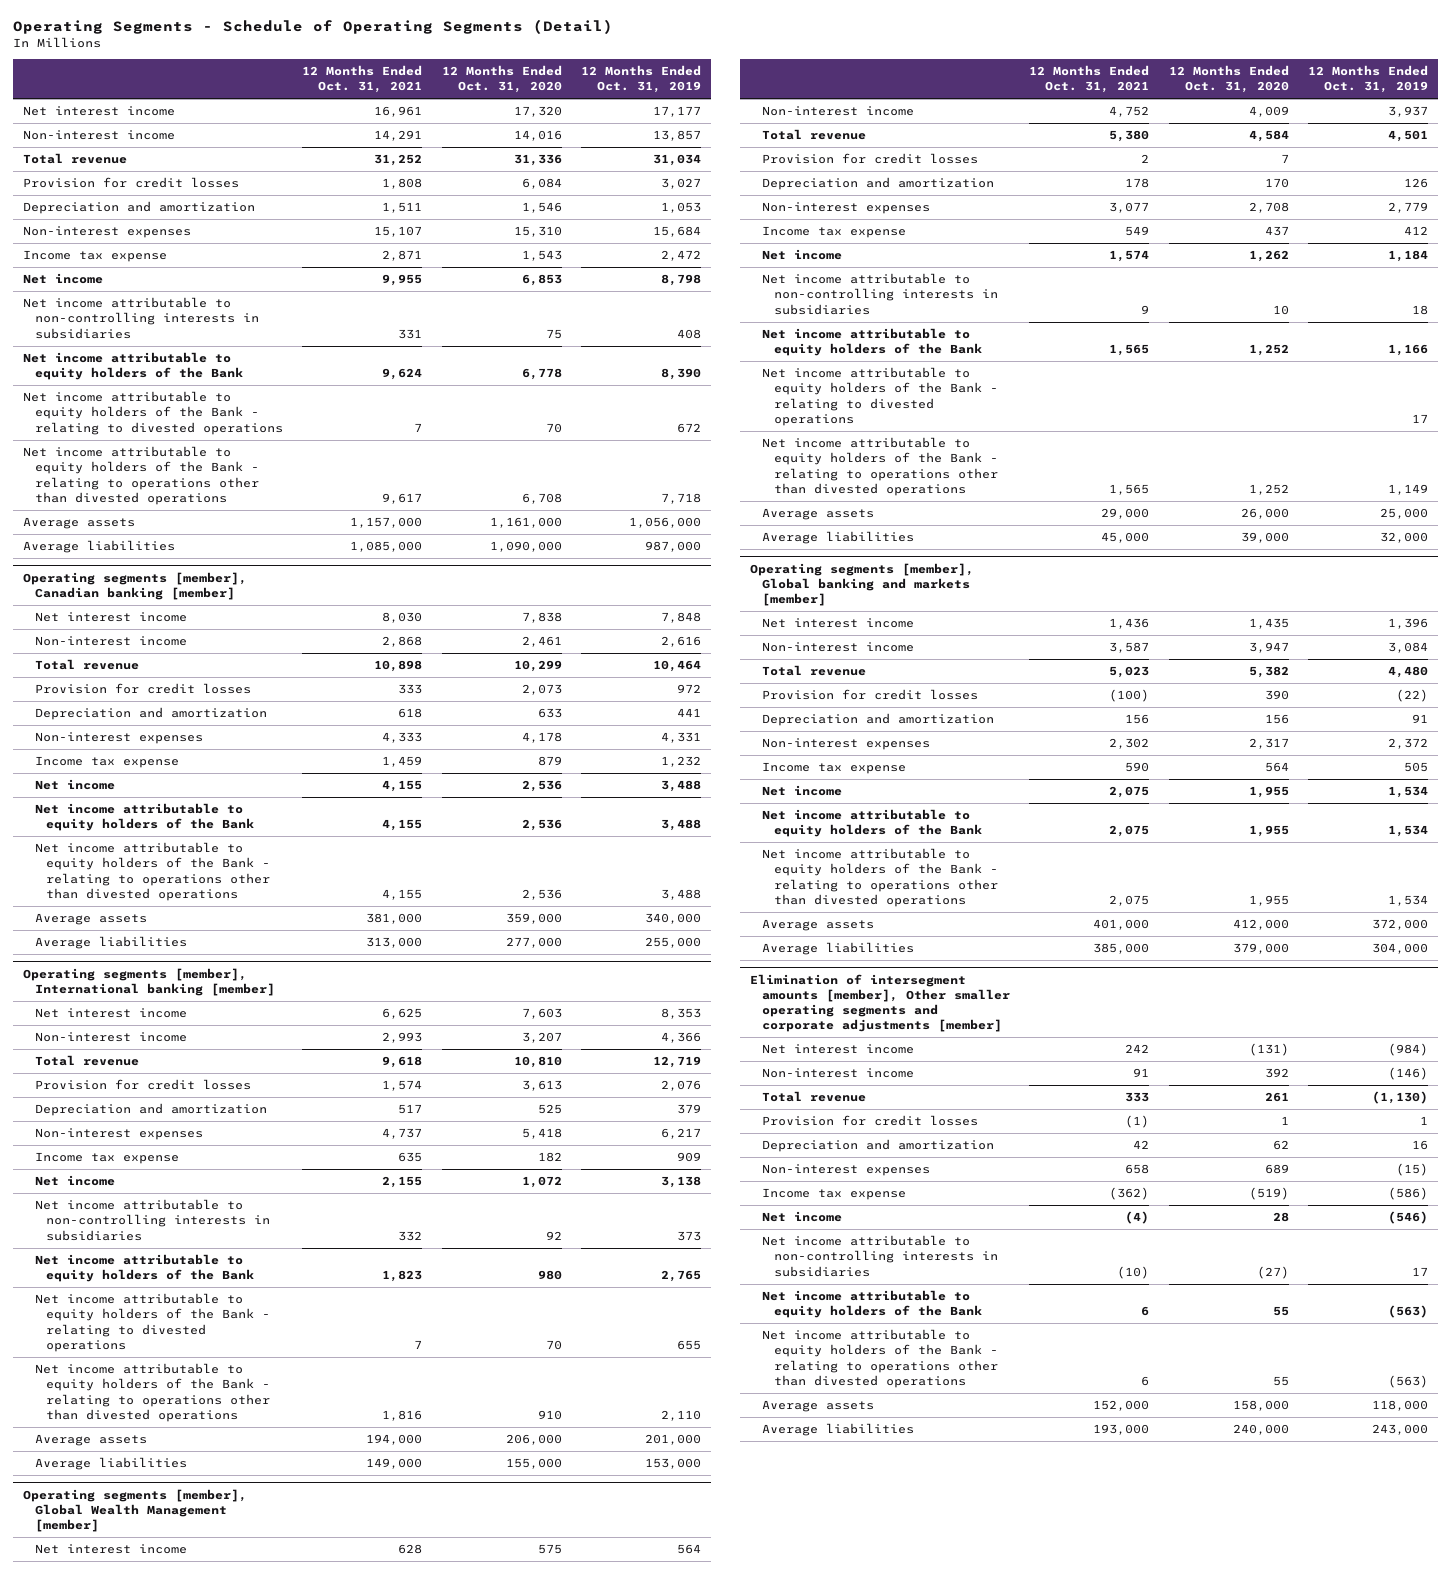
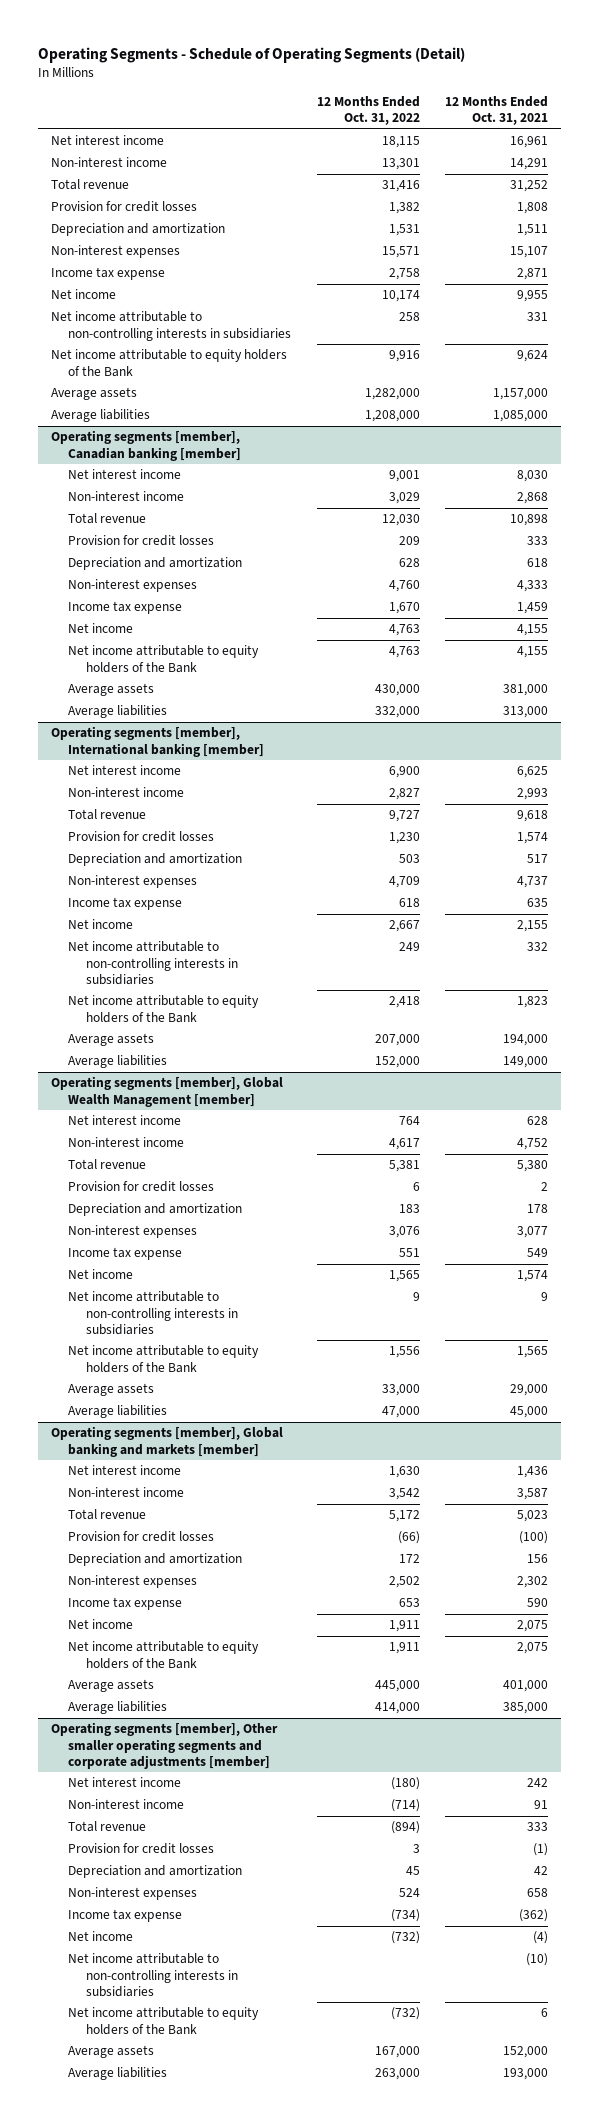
- | 12 Months Ended Oct. 31, 2021 | 12 Months Ended Oct. 31, 2020 | 12 Months Ended Oct. 31, 2019
+ | 12 Months Ended Oct. 31, 2022 | 12 Months Ended Oct. 31, 2021
- Net income attributable to equity holders of the Bank - relating to divested operations | 7 | 70 | 672
- Net income attributable to equity holders of the Bank - relating to operations other than divested operations | 9,617 | 6,708 | 7,718
@ Operating segments [member], Canadian banking [member]
- Net income attributable to equity holders of the Bank - relating to operations other than divested operations | 4,155 | 2,536 | 3,488
@ Operating segments [member], International banking [member]
- Net income attributable to equity holders of the Bank - relating to divested operations | 7 | 70 | 655
- Net income attributable to equity holders of the Bank - relating to operations other than divested operations | 1,816 | 910 | 2,110
@ Operating segments [member], Global Wealth Management [member]
- Net income attributable to equity holders of the Bank - relating to divested operations | | | 17
- Net income attributable to equity holders of the Bank - relating to operations other than divested operations | 1,565 | 1,252 | 1,149
@ Operating segments [member], Global banking and markets [member]
- Net income attributable to equity holders of the Bank - relating to operations other than divested operations | 2,075 | 1,955 | 1,534
- Elimination of intersegment amounts [member], Other smaller operating segments and corporate adjustments [member]
+ Operating segments [member], Other smaller operating segments and corporate adjustments [member]
- Net income attributable to equity holders of the Bank - relating to operations other than divested operations | 6 | 55 | (563)

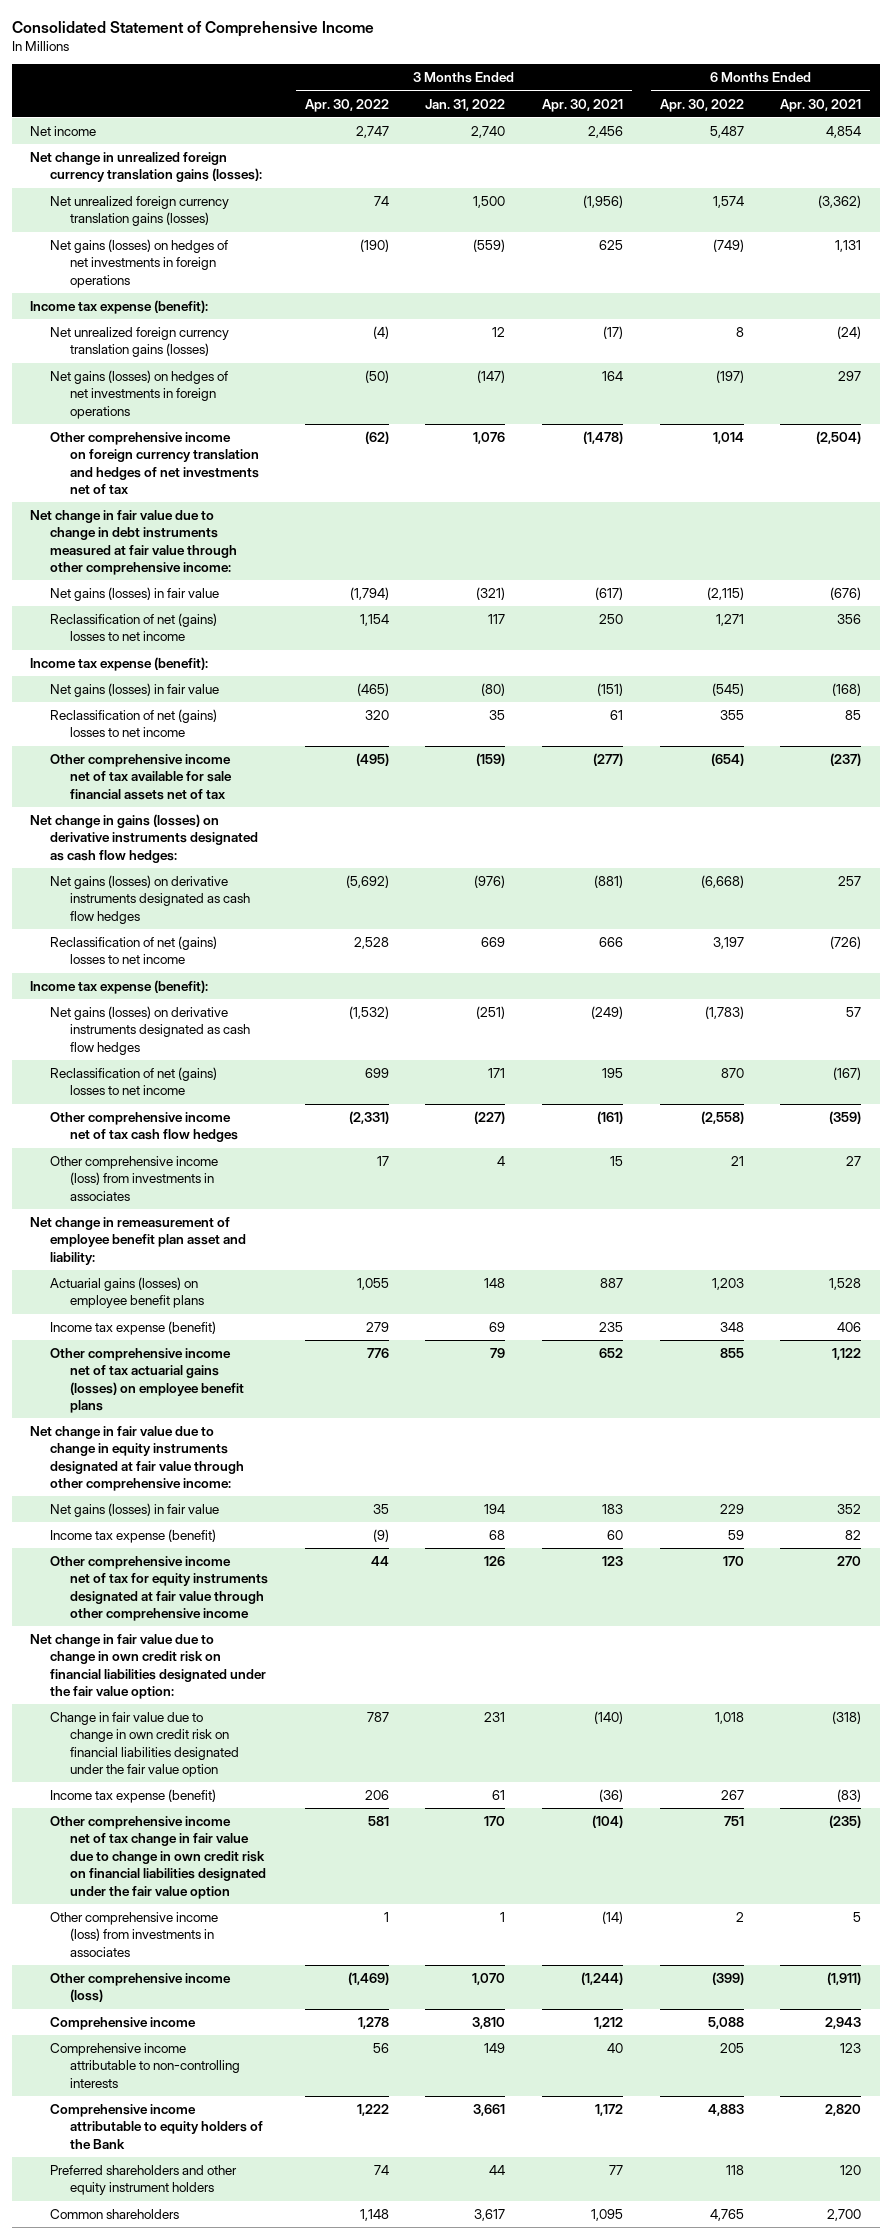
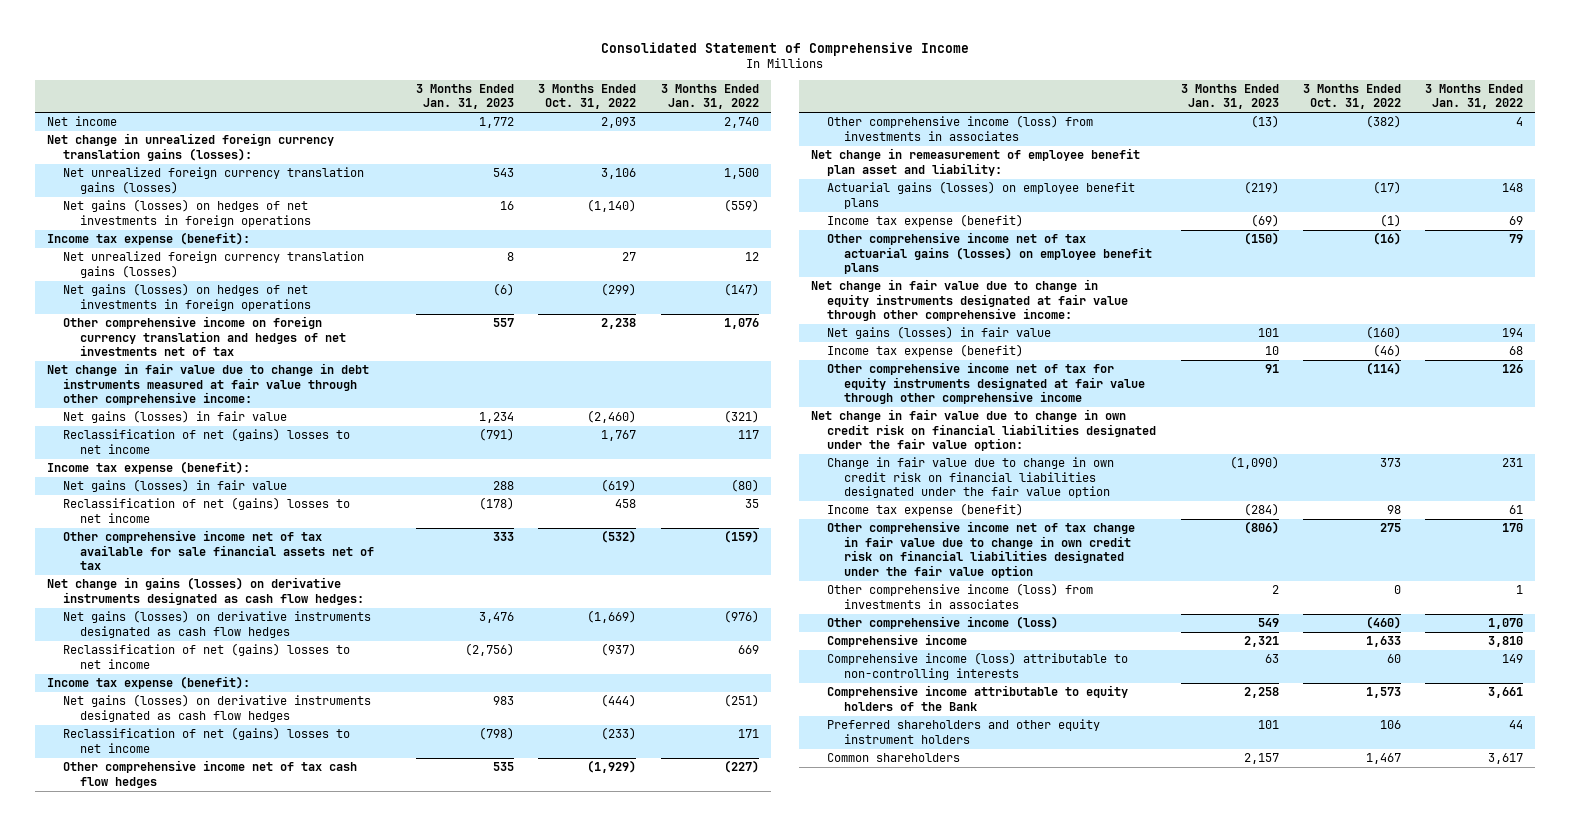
- | 3 Months Ended Apr. 30, 2022 | 3 Months Ended Jan. 31, 2022 | 3 Months Ended Apr. 30, 2021 | 6 Months Ended Apr. 30, 2022 | 6 Months Ended Apr. 30, 2021
+ | 3 Months Ended Jan. 31, 2023 | 3 Months Ended Oct. 31, 2022 | 3 Months Ended Jan. 31, 2022
- Comprehensive income attributable to non-controlling interests | 56 | 149 | 40 | 205 | 123
+ Comprehensive income (loss) attributable to non-controlling interests | 63 | 60 | 149

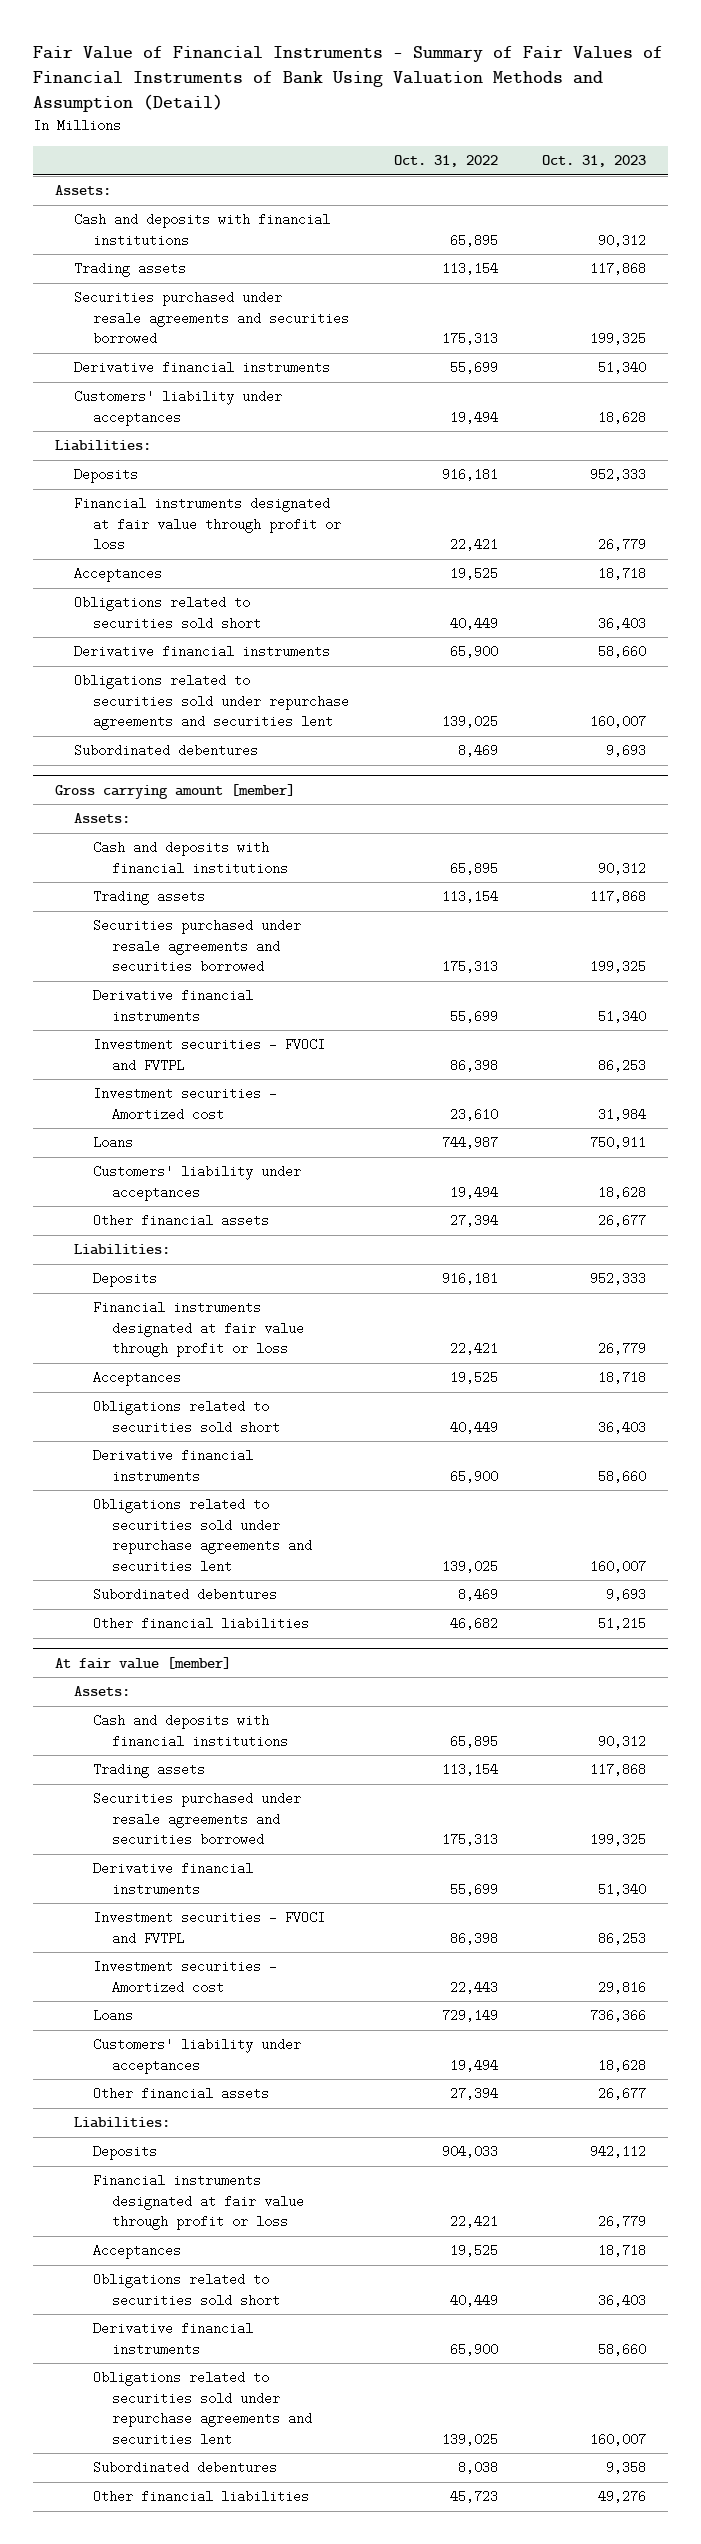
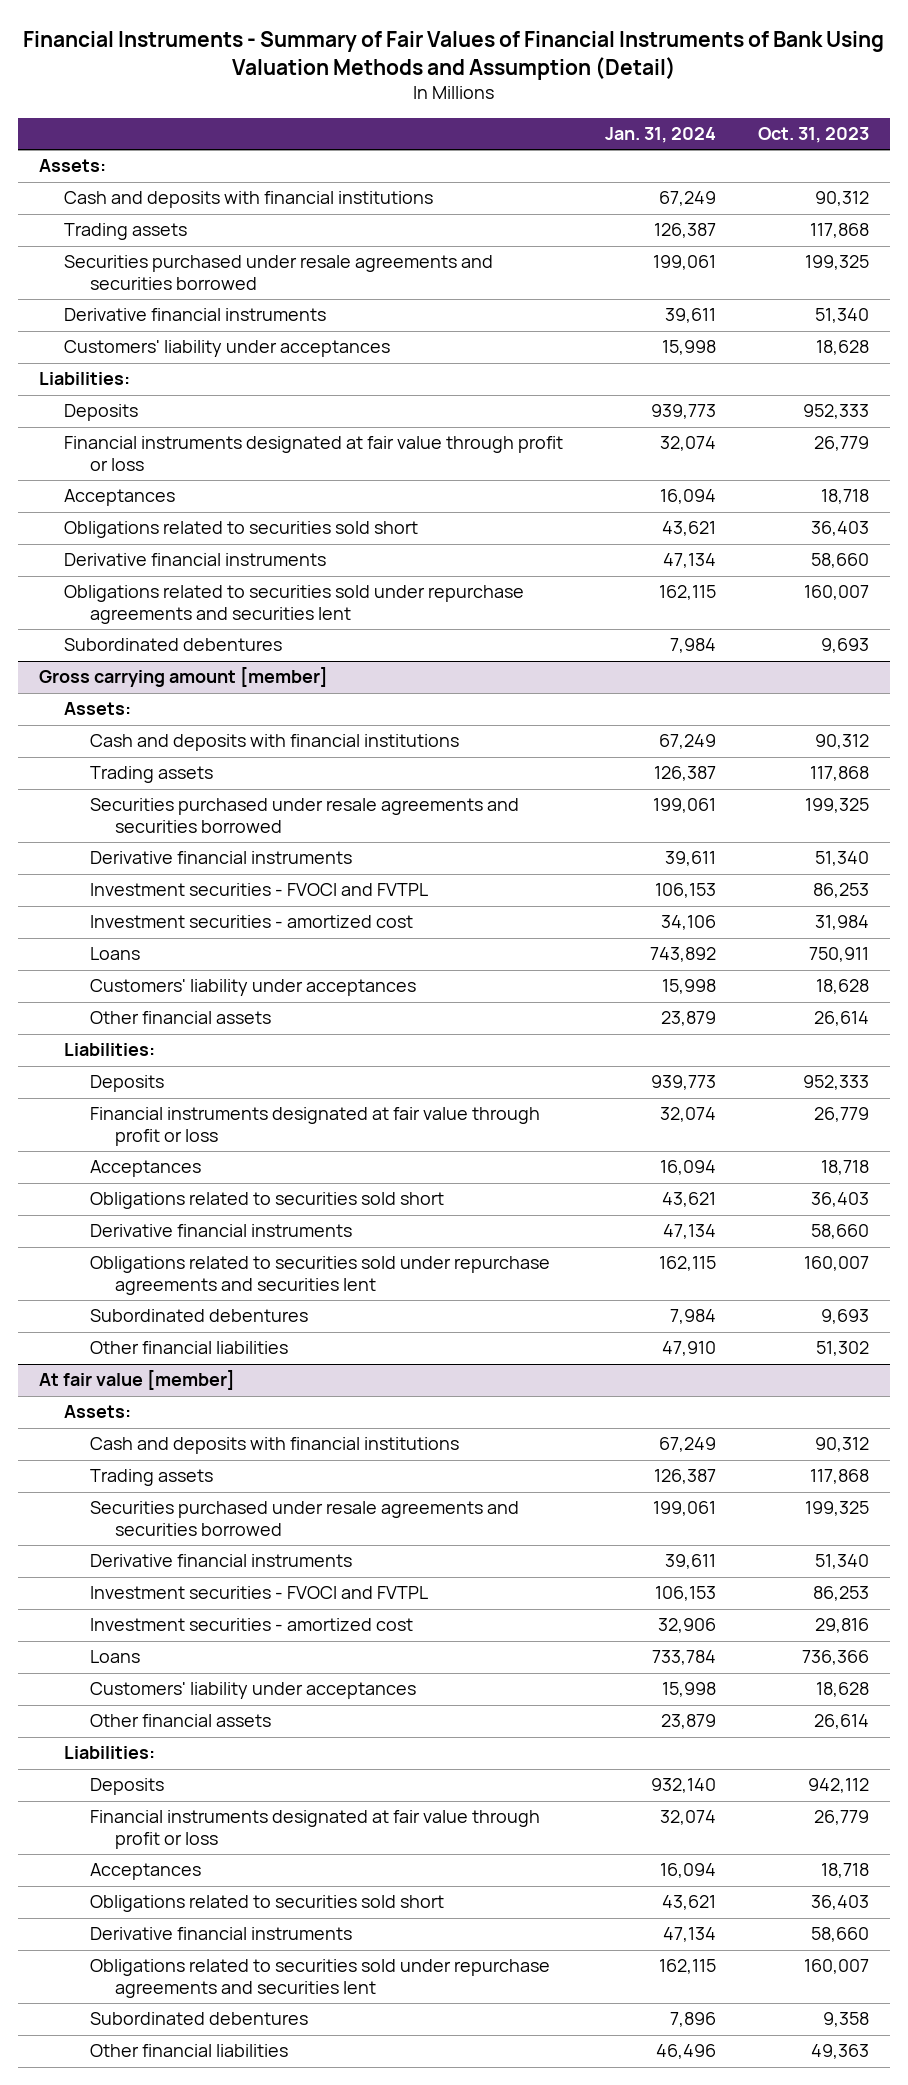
- Fair Value of Financial Instruments - Summary of Fair Values of Financial Instruments of Bank Using Valuation Methods and Assumption (Detail)
+ Financial Instruments - Summary of Fair Values of Financial Instruments of Bank Using Valuation Methods and Assumption (Detail)
- | Oct. 31, 2022 | Oct. 31, 2023
+ | Jan. 31, 2024 | Oct. 31, 2023
@ Gross carrying amount [member]
- Investment securities - Amortized cost | 23,610 | 31,984
+ Investment securities - amortized cost | 34,106 | 31,984
- Other financial assets | 27,394 | 26,677
+ Other financial assets | 23,879 | 26,614
- Other financial liabilities | 46,682 | 51,215
+ Other financial liabilities | 47,910 | 51,302
@ At fair value [member]
- Investment securities - Amortized cost | 22,443 | 29,816
+ Investment securities - amortized cost | 32,906 | 29,816
- Other financial assets | 27,394 | 26,677
+ Other financial assets | 23,879 | 26,614
- Other financial liabilities | 45,723 | 49,276
+ Other financial liabilities | 46,496 | 49,363

